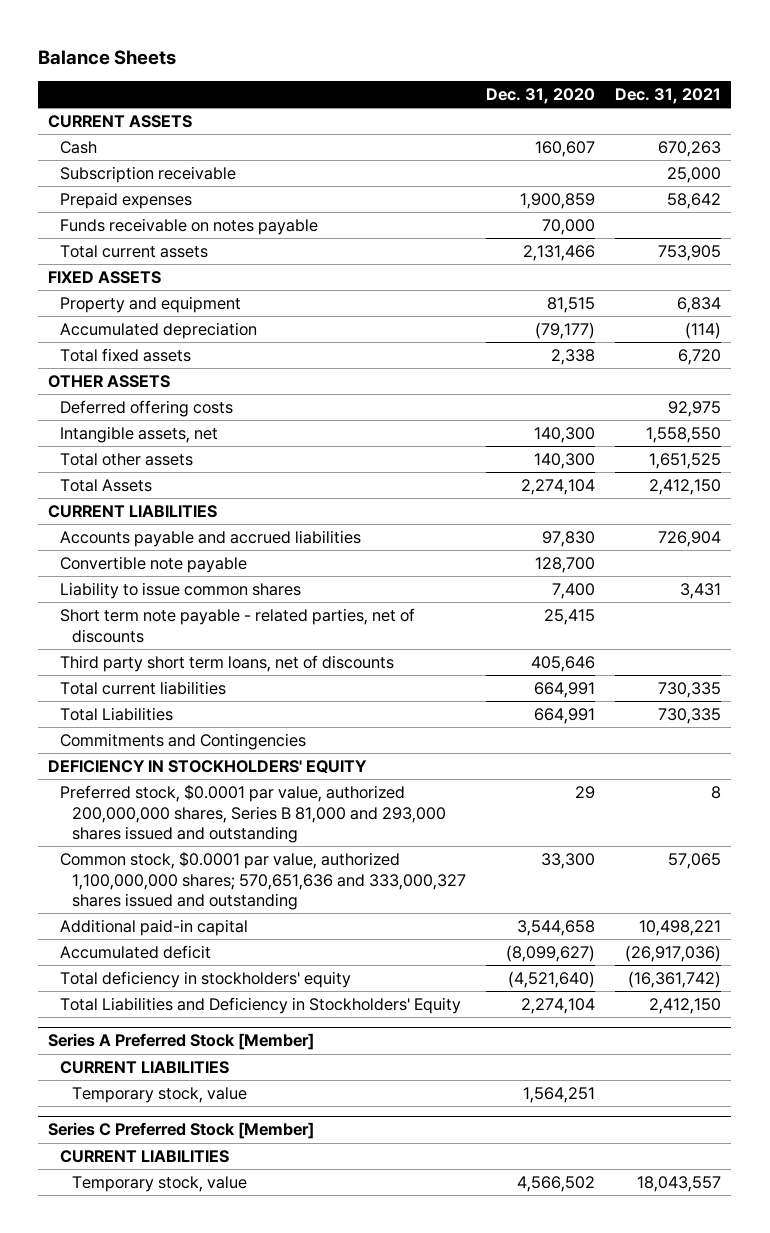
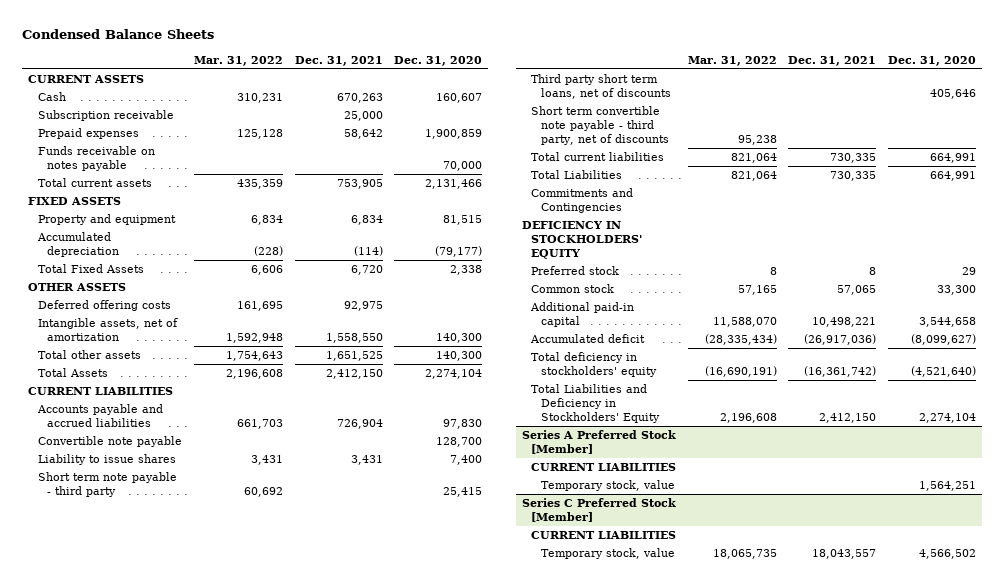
- Balance Sheets
+ Condensed Balance Sheets
- | Dec. 31, 2020 | Dec. 31, 2021
+ | Mar. 31, 2022 | Dec. 31, 2021 | Dec. 31, 2020
- Total fixed assets | 2,338 | 6,720
+ Total Fixed Assets | 6,606 | 6,720 | 2,338
- Intangible assets, net | 140,300 | 1,558,550
+ Intangible assets, net of amortization | 1,592,948 | 1,558,550 | 140,300
- Liability to issue common shares | 7,400 | 3,431
- Short term note payable - related parties, net of discounts | 25,415 |
+ Liability to issue shares | 3,431 | 3,431 | 7,400
+ Short term note payable - third party | 60,692 | | 25,415
+ Short term convertible note payable - third party, net of discounts | 95,238 | |
- Preferred stock, $0.0001 par value, authorized 200,000,000 shares, Series B 81,000 and 293,000 shares issued and outstanding | 29 | 8
- Common stock, $0.0001 par value, authorized 1,100,000,000 shares; 570,651,636 and 333,000,327 shares issued and outstanding | 33,300 | 57,065
+ Preferred stock | 8 | 8 | 29
+ Common stock | 57,165 | 57,065 | 33,300

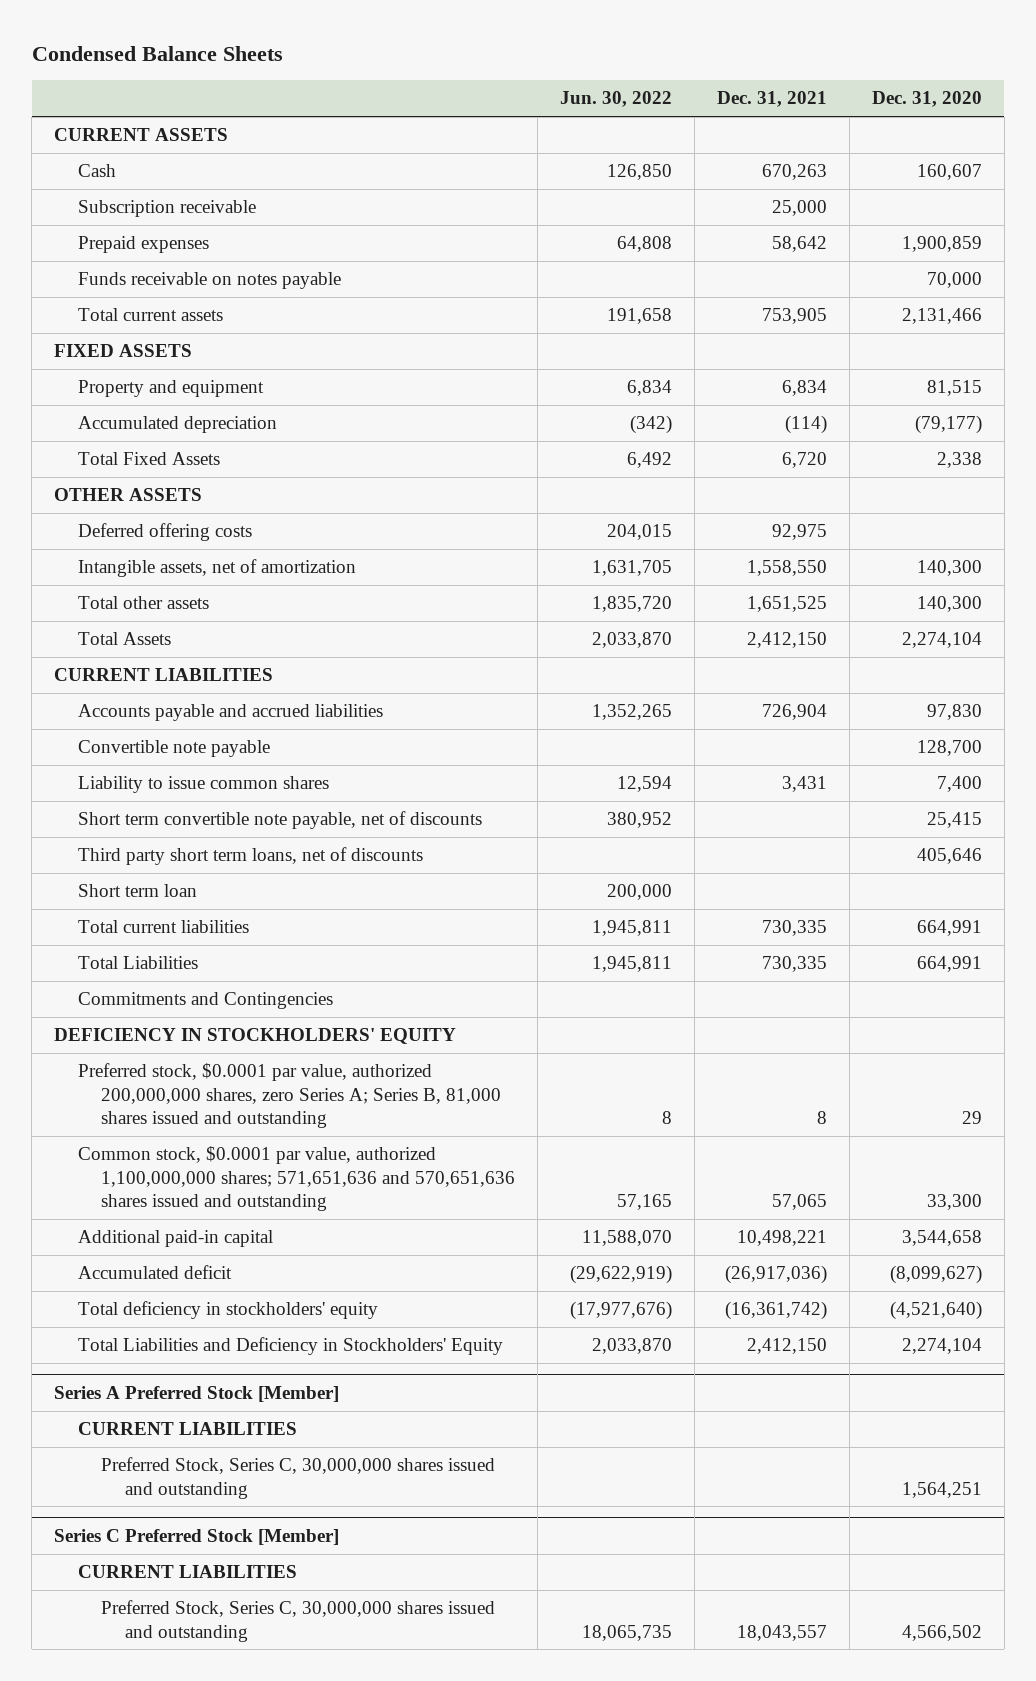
- | Mar. 31, 2022 | Dec. 31, 2021 | Dec. 31, 2020
+ | Jun. 30, 2022 | Dec. 31, 2021 | Dec. 31, 2020
- Liability to issue shares | 3,431 | 3,431 | 7,400
- Short term note payable - third party | 60,692 | | 25,415
+ Liability to issue common shares | 12,594 | 3,431 | 7,400
+ Short term convertible note payable, net of discounts | 380,952 | | 25,415
- Short term convertible note payable - third party, net of discounts | 95,238 | |
+ Short term loan | 200,000 | |
- Preferred stock | 8 | 8 | 29
- Common stock | 57,165 | 57,065 | 33,300
+ Preferred stock, $0.0001 par value, authorized 200,000,000 shares, zero Series A; Series B, 81,000 shares issued and outstanding | 8 | 8 | 29
+ Common stock, $0.0001 par value, authorized 1,100,000,000 shares; 571,651,636 and 570,651,636 shares issued and outstanding | 57,165 | 57,065 | 33,300
@ Series A Preferred Stock [Member]
- Temporary stock, value | | | 1,564,251
+ Preferred Stock, Series C, 30,000,000 shares issued and outstanding | | | 1,564,251
@ Series C Preferred Stock [Member]
- Temporary stock, value | 18,065,735 | 18,043,557 | 4,566,502
+ Preferred Stock, Series C, 30,000,000 shares issued and outstanding | 18,065,735 | 18,043,557 | 4,566,502

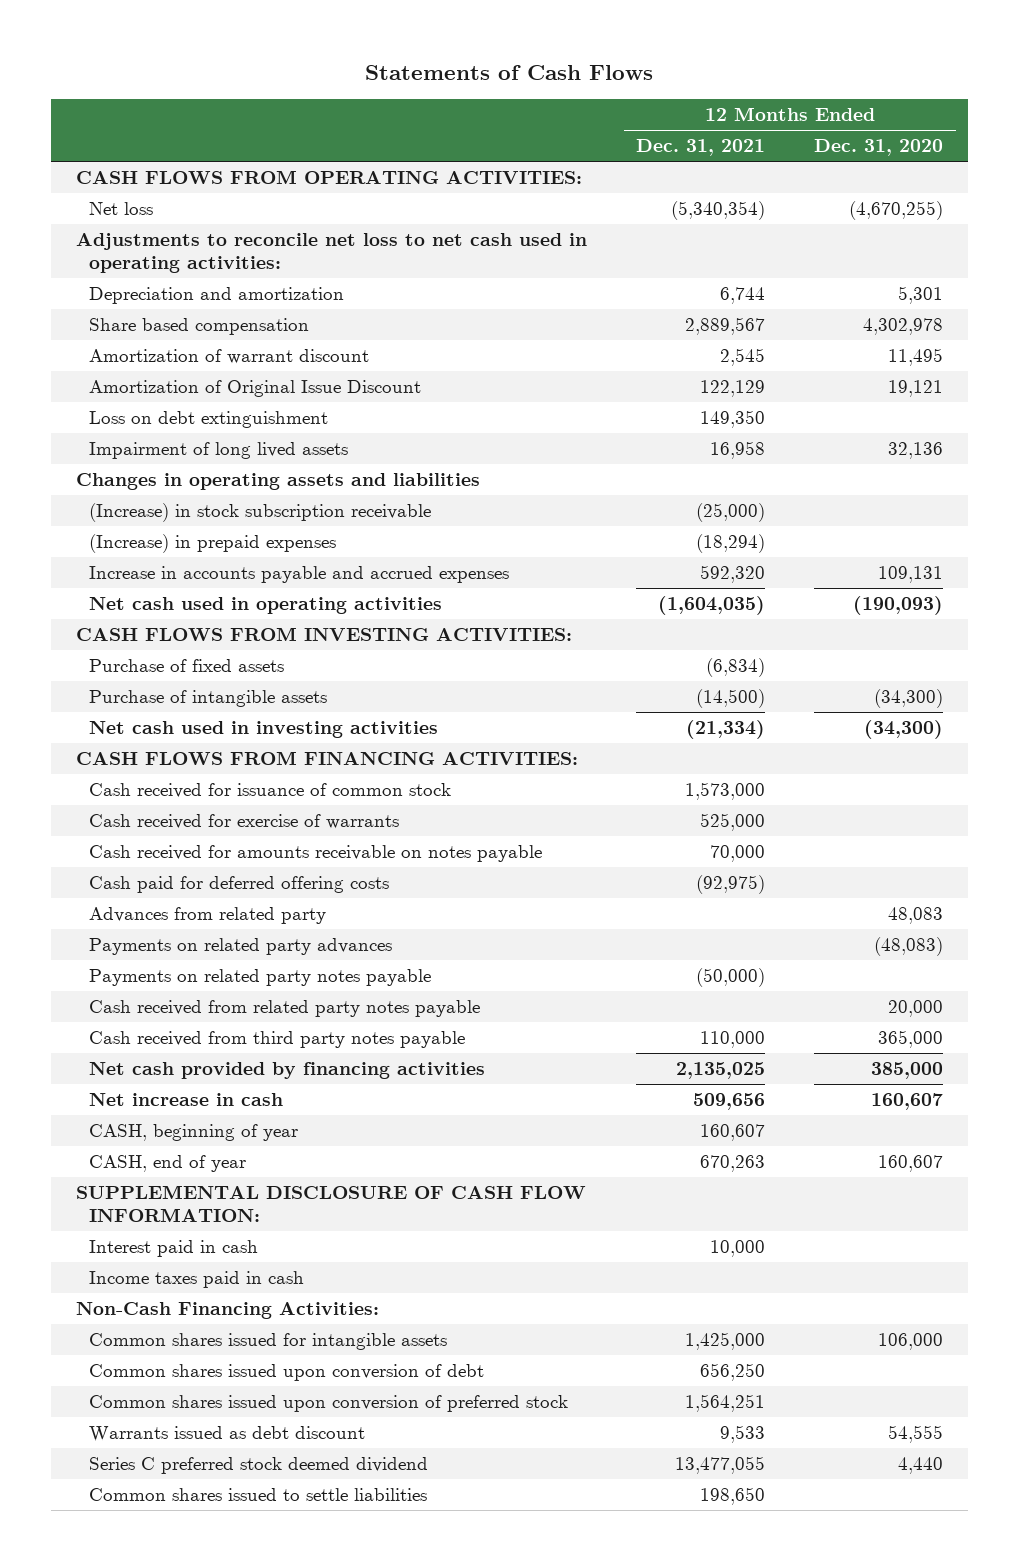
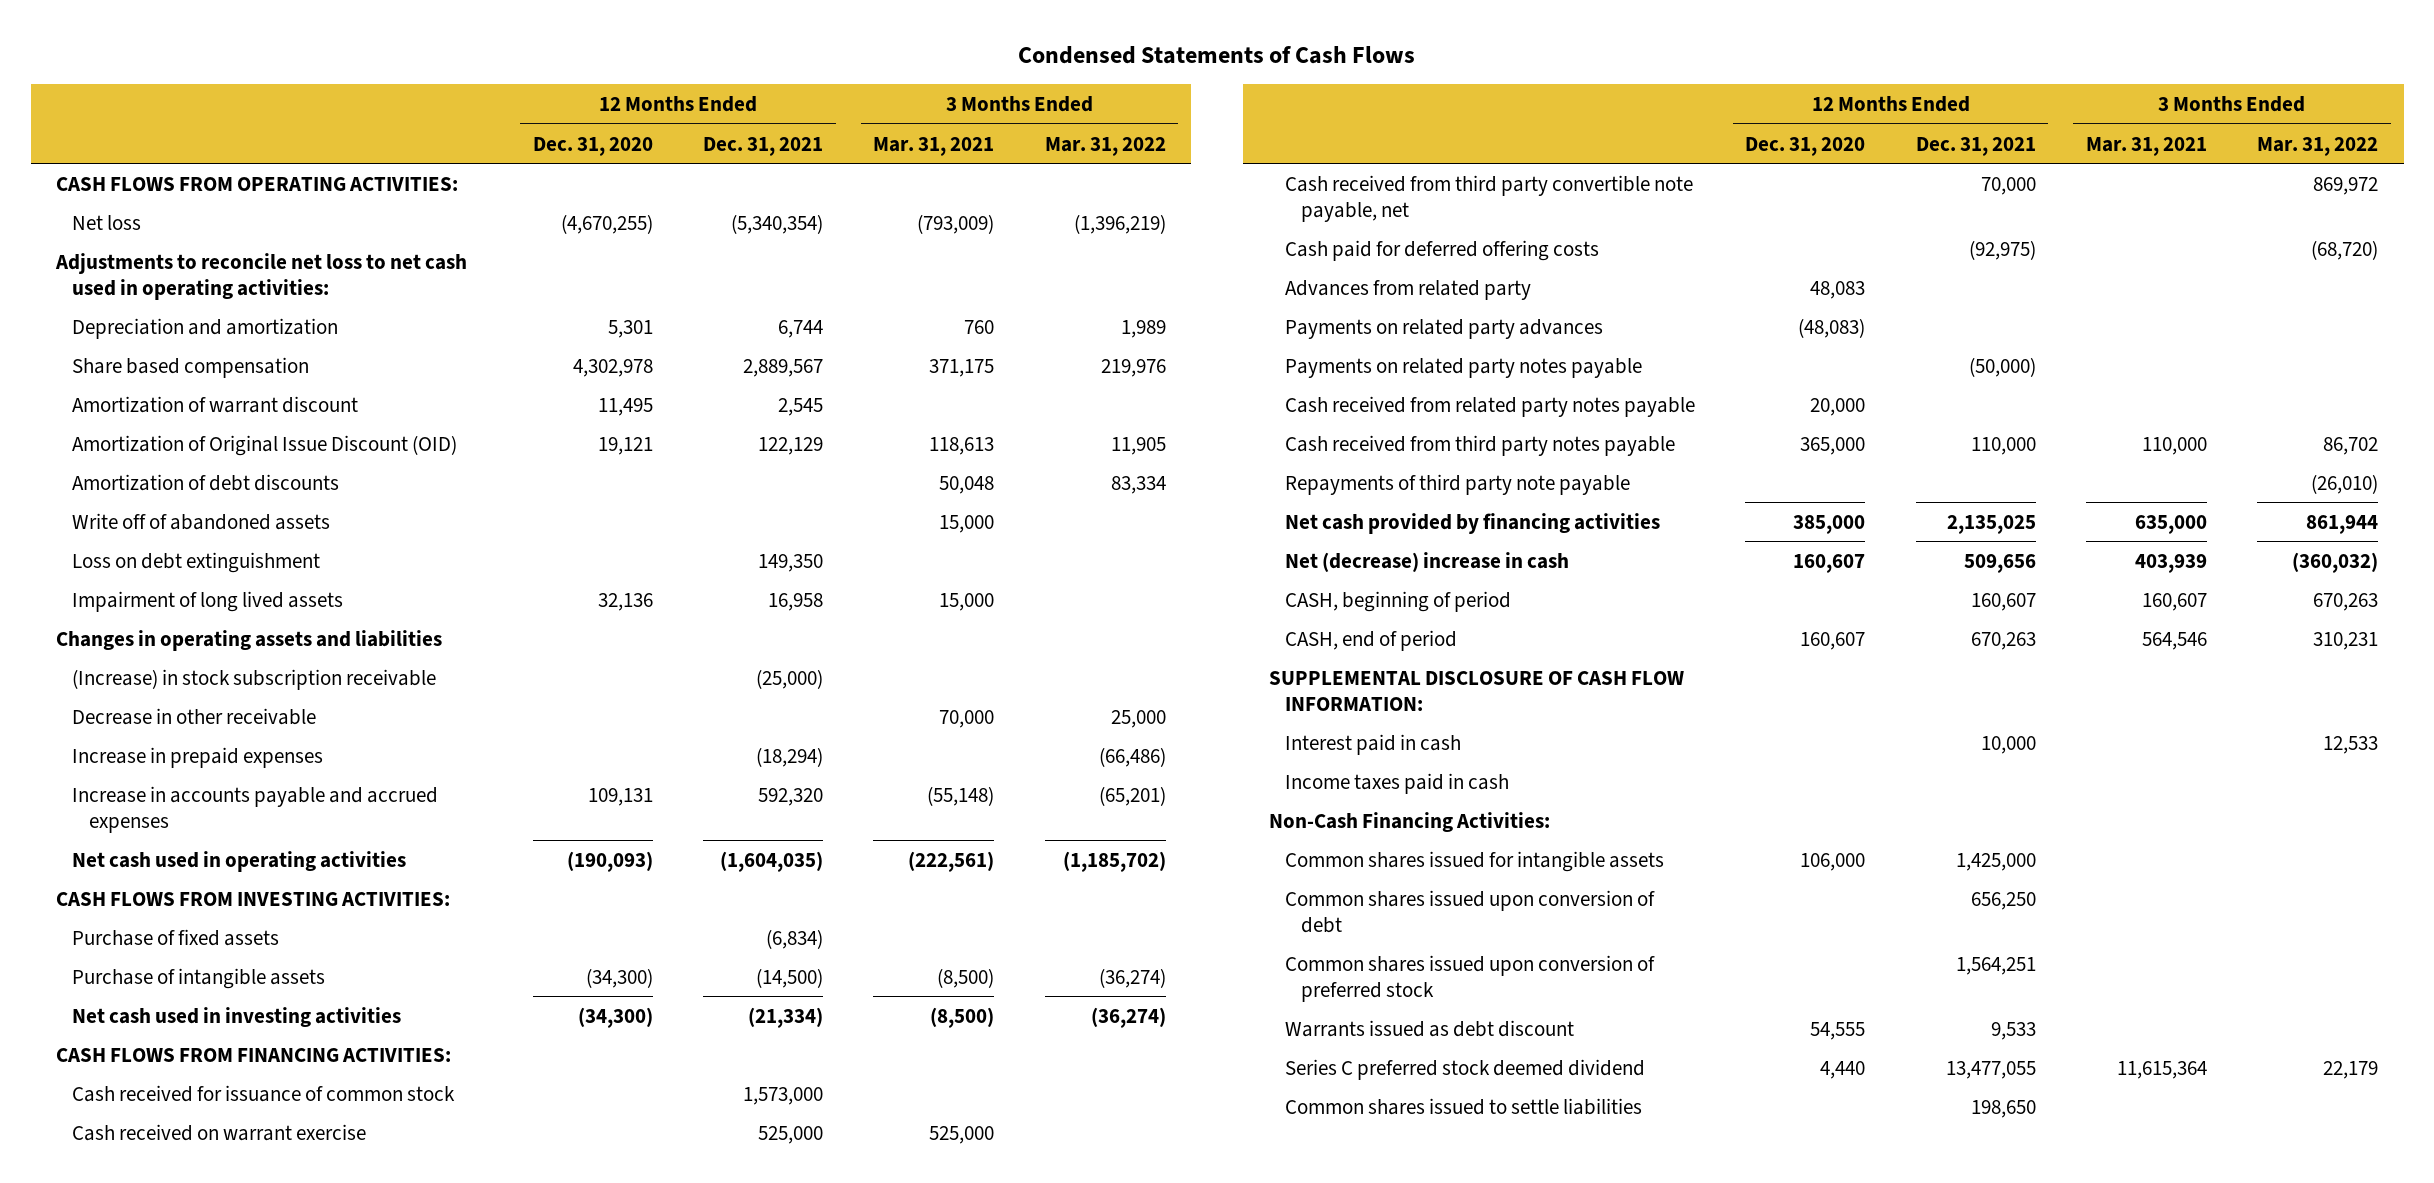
- Statements of Cash Flows
+ Condensed Statements of Cash Flows
- | 12 Months Ended Dec. 31, 2021 | 12 Months Ended Dec. 31, 2020
+ | 12 Months Ended Dec. 31, 2020 | 12 Months Ended Dec. 31, 2021 | 3 Months Ended Mar. 31, 2021 | 3 Months Ended Mar. 31, 2022
- Amortization of Original Issue Discount | 122,129 | 19,121
+ Amortization of Original Issue Discount (OID) | 19,121 | 122,129 | 118,613 | 11,905
+ Amortization of debt discounts | | | 50,048 | 83,334
+ Write off of abandoned assets | | | 15,000 |
- (Increase) in prepaid expenses | (18,294) |
+ Decrease in other receivable | | | 70,000 | 25,000
+ Increase in prepaid expenses | | (18,294) | | (66,486)
- Cash received for exercise of warrants | 525,000 |
- Cash received for amounts receivable on notes payable | 70,000 |
+ Cash received on warrant exercise | | 525,000 | 525,000 |
+ Cash received from third party convertible note payable, net | | 70,000 | | 869,972
+ Repayments of third party note payable | | | | (26,010)
- Net increase in cash | 509,656 | 160,607
- CASH, beginning of year | 160,607 |
- CASH, end of year | 670,263 | 160,607
+ Net (decrease) increase in cash | 160,607 | 509,656 | 403,939 | (360,032)
+ CASH, beginning of period | | 160,607 | 160,607 | 670,263
+ CASH, end of period | 160,607 | 670,263 | 564,546 | 310,231

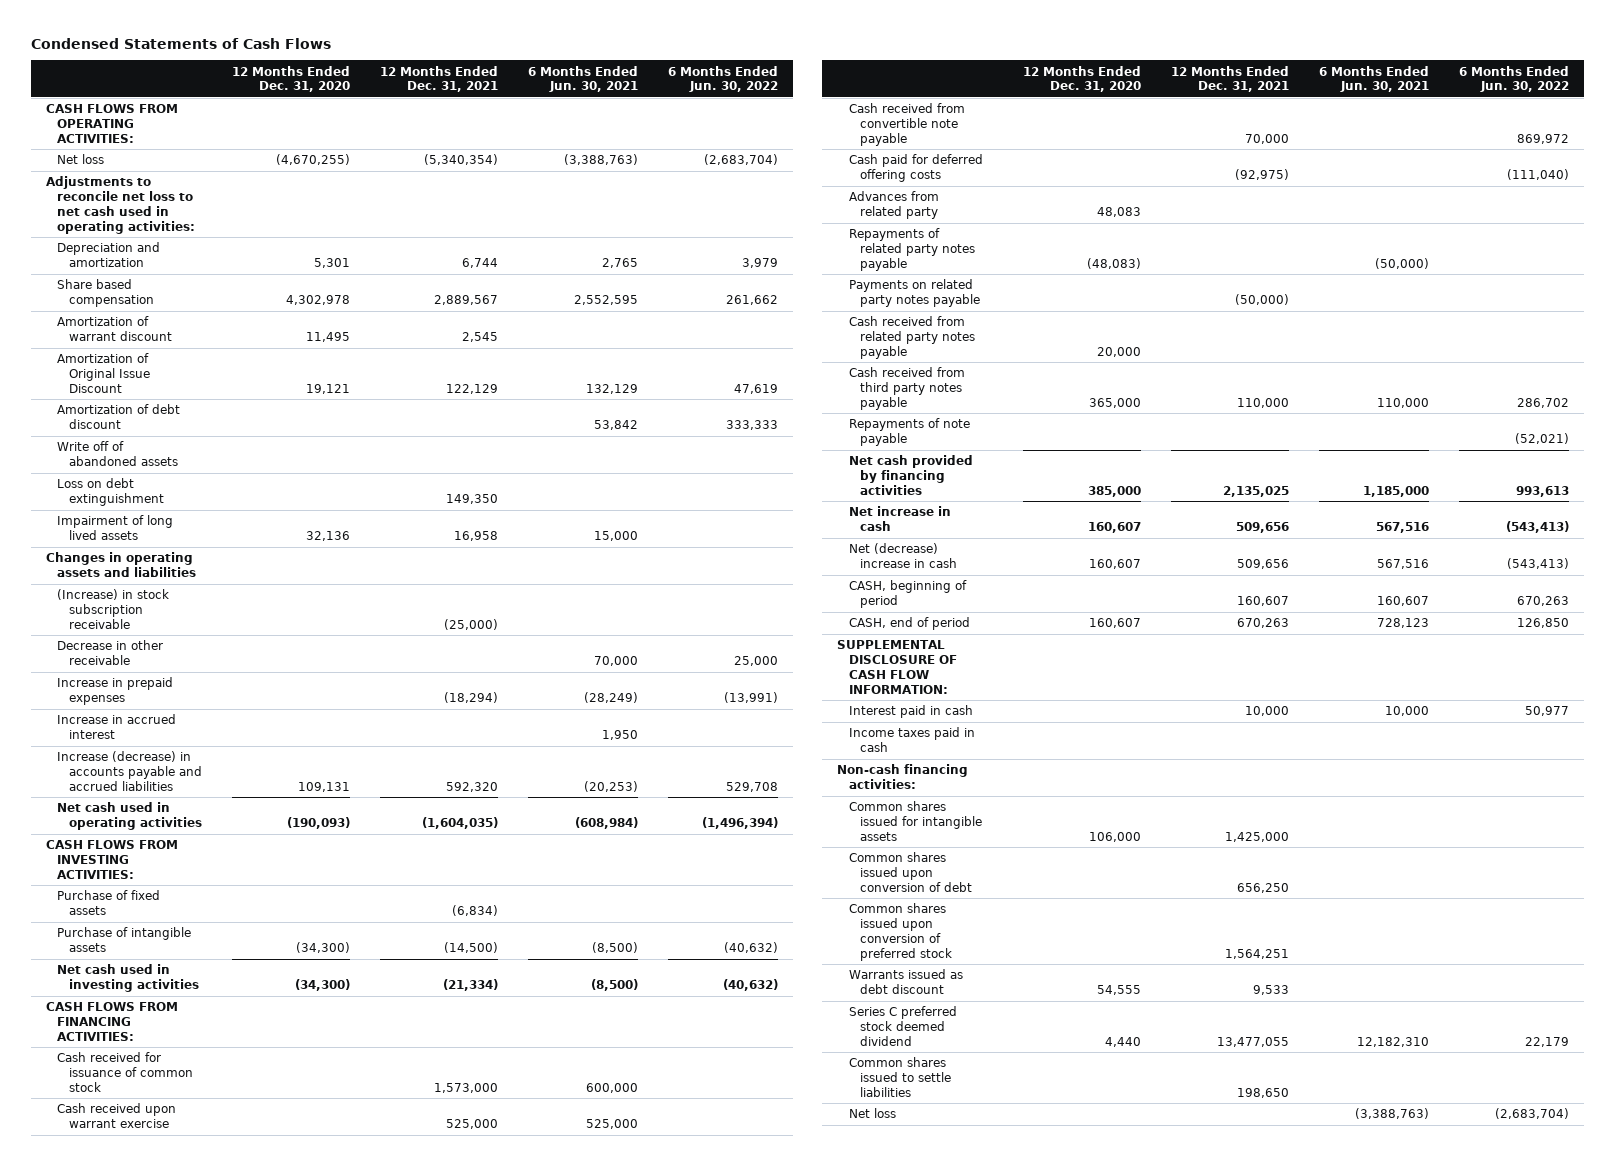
- | 12 Months Ended Dec. 31, 2020 | 12 Months Ended Dec. 31, 2021 | 3 Months Ended Mar. 31, 2021 | 3 Months Ended Mar. 31, 2022
+ | 12 Months Ended Dec. 31, 2020 | 12 Months Ended Dec. 31, 2021 | 6 Months Ended Jun. 30, 2021 | 6 Months Ended Jun. 30, 2022
- Amortization of Original Issue Discount (OID) | 19,121 | 122,129 | 118,613 | 11,905
- Amortization of debt discounts | | | 50,048 | 83,334
+ Amortization of Original Issue Discount | 19,121 | 122,129 | 132,129 | 47,619
+ Amortization of debt discount | | | 53,842 | 333,333
- Increase in accounts payable and accrued expenses | 109,131 | 592,320 | (55,148) | (65,201)
+ Increase in accrued interest | | | 1,950 |
+ Increase (decrease) in accounts payable and accrued liabilities | 109,131 | 592,320 | (20,253) | 529,708
- Cash received on warrant exercise | | 525,000 | 525,000 |
- Cash received from third party convertible note payable, net | | 70,000 | | 869,972
+ Cash received upon warrant exercise | | 525,000 | 525,000 |
+ Cash received from convertible note payable | | 70,000 | | 869,972
- Payments on related party advances | (48,083) | | |
+ Repayments of related party notes payable | (48,083) | | (50,000) |
- Repayments of third party note payable | | | | (26,010)
+ Repayments of note payable | | | | (52,021)
+ Net increase in cash | 160,607 | 509,656 | 567,516 | (543,413)
- Non-Cash Financing Activities:
+ Non-cash financing activities:
+ Net loss | | | (3,388,763) | (2,683,704)

